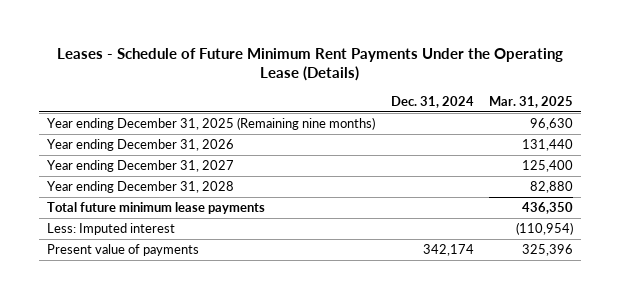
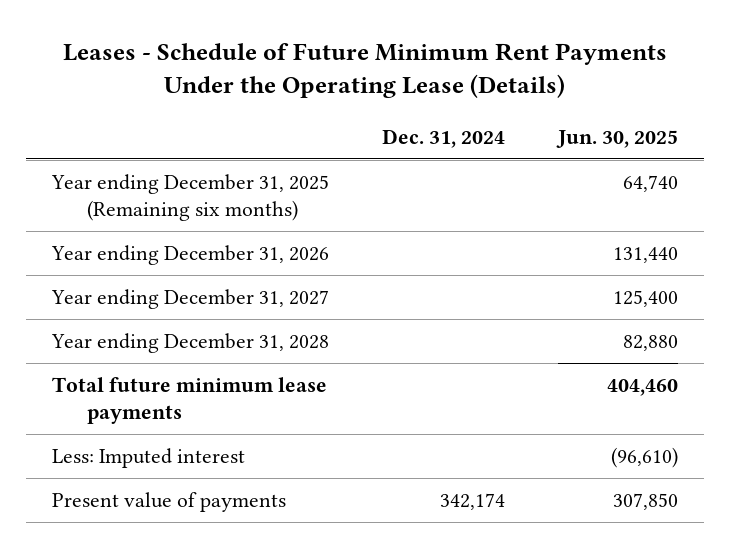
- | Dec. 31, 2024 | Mar. 31, 2025
+ | Dec. 31, 2024 | Jun. 30, 2025
- Year ending December 31, 2025 (Remaining nine months) | | 96,630
+ Year ending December 31, 2025 (Remaining six months) | | 64,740

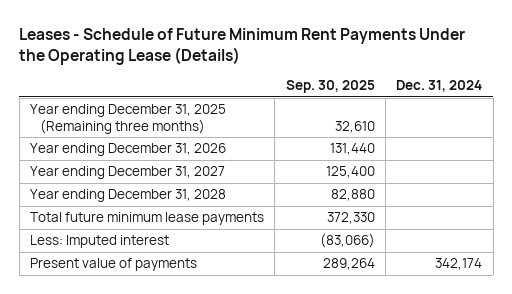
- | Dec. 31, 2024 | Jun. 30, 2025
+ | Sep. 30, 2025 | Dec. 31, 2024
- Year ending December 31, 2025 (Remaining six months) | | 64,740
+ Year ending December 31, 2025 (Remaining three months) | 32,610 |

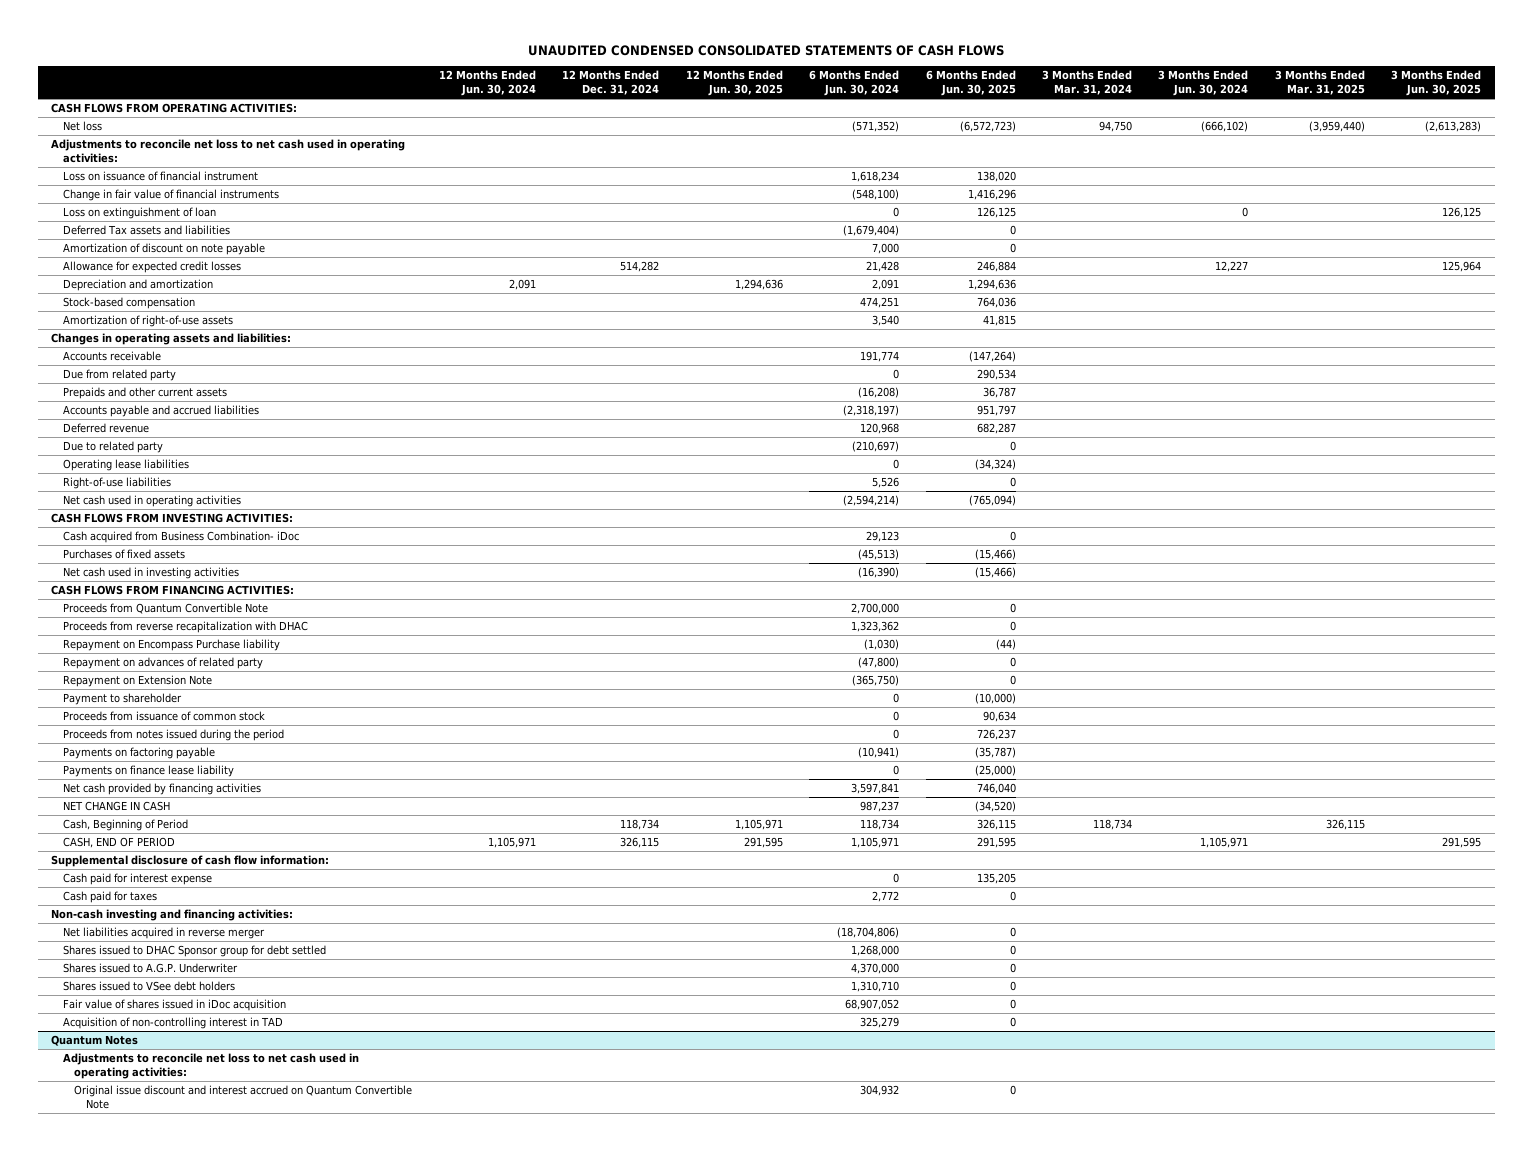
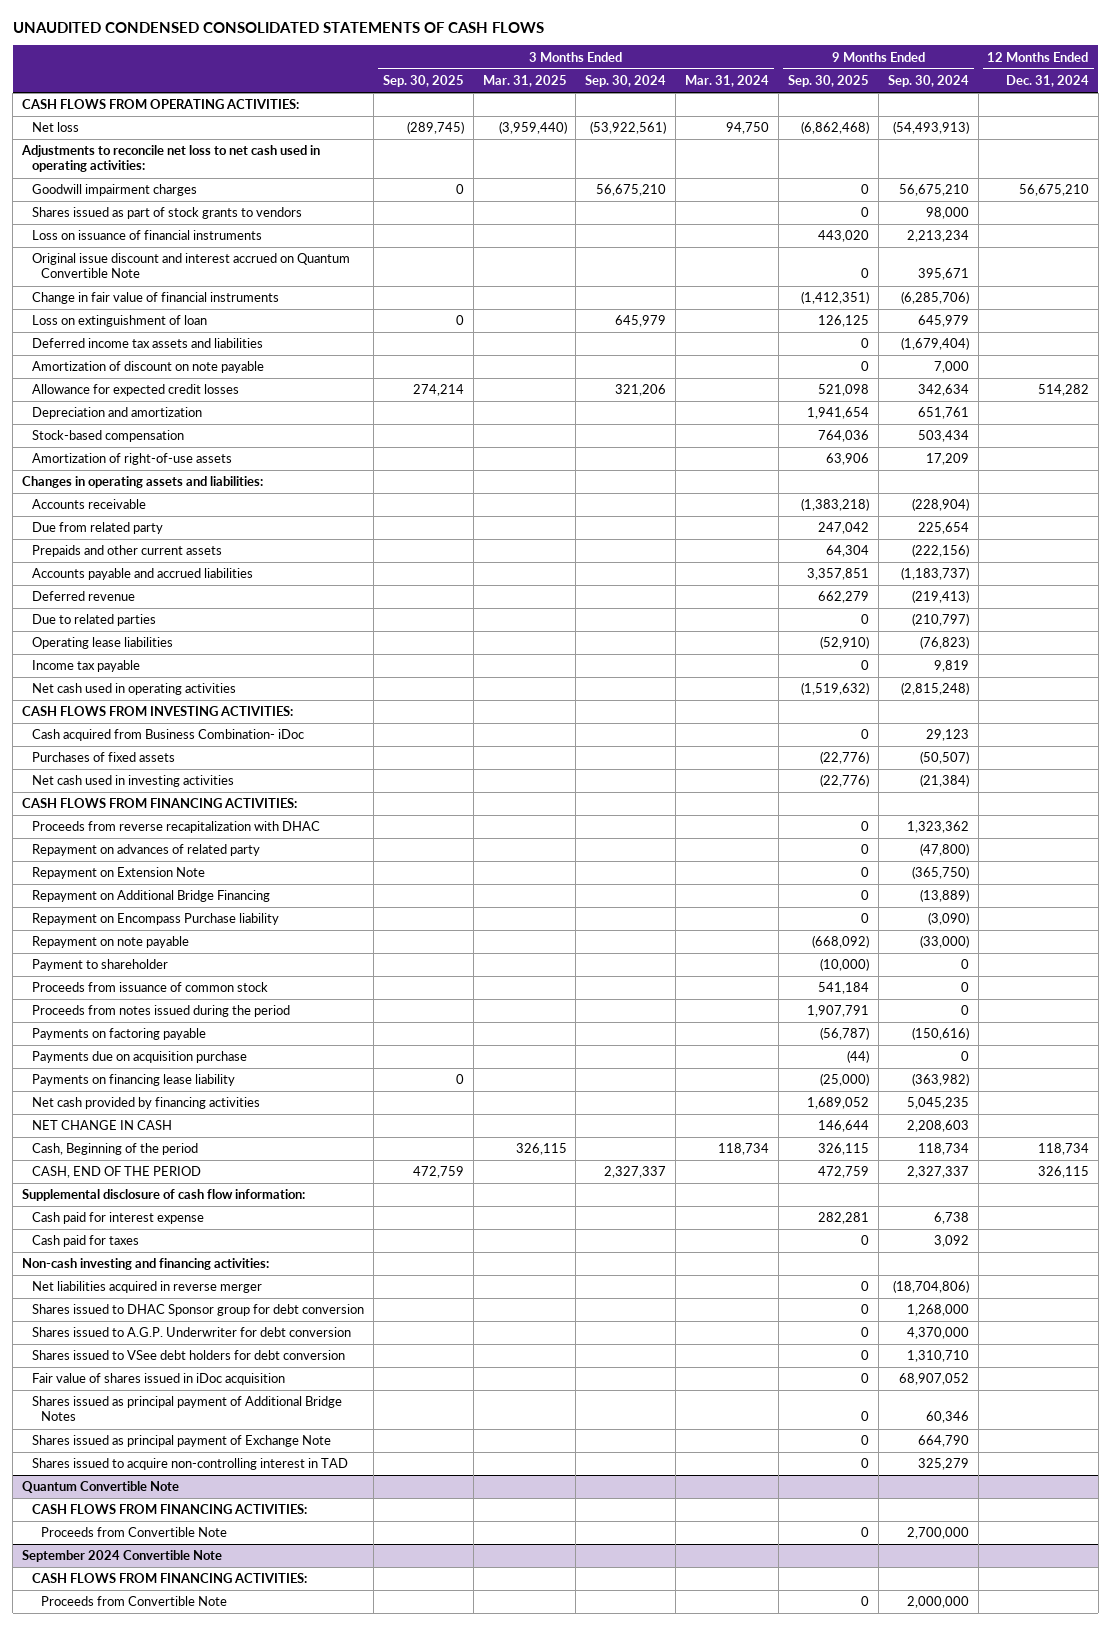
- | 12 Months Ended Jun. 30, 2024 | 12 Months Ended Dec. 31, 2024 | 12 Months Ended Jun. 30, 2025 | 6 Months Ended Jun. 30, 2024 | 6 Months Ended Jun. 30, 2025 | 3 Months Ended Mar. 31, 2024 | 3 Months Ended Jun. 30, 2024 | 3 Months Ended Mar. 31, 2025 | 3 Months Ended Jun. 30, 2025
+ | 3 Months Ended Sep. 30, 2025 | 3 Months Ended Mar. 31, 2025 | 3 Months Ended Sep. 30, 2024 | 3 Months Ended Mar. 31, 2024 | 9 Months Ended Sep. 30, 2025 | 9 Months Ended Sep. 30, 2024 | 12 Months Ended Dec. 31, 2024
- Loss on issuance of financial instrument | | | | 1,618,234 | 138,020 | | | |
+ Goodwill impairment charges | 0 | | 56,675,210 | | 0 | 56,675,210 | 56,675,210
+ Shares issued as part of stock grants to vendors | | | | | 0 | 98,000 |
+ Loss on issuance of financial instruments | | | | | 443,020 | 2,213,234 |
+ Original issue discount and interest accrued on Quantum Convertible Note | | | | | 0 | 395,671 |
- Deferred Tax assets and liabilities | | | | (1,679,404) | 0 | | | |
+ Deferred income tax assets and liabilities | | | | | 0 | (1,679,404) |
- Due to related party | | | | (210,697) | 0 | | | |
+ Due to related parties | | | | | 0 | (210,797) |
- Right-of-use liabilities | | | | 5,526 | 0 | | | |
+ Income tax payable | | | | | 0 | 9,819 |
- Proceeds from Quantum Convertible Note | | | | 2,700,000 | 0 | | | |
+ Repayment on Additional Bridge Financing | | | | | 0 | (13,889) |
moved down: Repayment on Encompass Purchase liability | | | | | 0 | (3,090) |
+ Repayment on note payable | | | | | (668,092) | (33,000) |
- Payments on finance lease liability | | | | 0 | (25,000) | | | |
+ Payments due on acquisition purchase | | | | | (44) | 0 |
+ Payments on financing lease liability | 0 | | | | (25,000) | (363,982) |
- Cash, Beginning of Period | | 118,734 | 1,105,971 | 118,734 | 326,115 | 118,734 | | 326,115 |
- CASH, END OF PERIOD | 1,105,971 | 326,115 | 291,595 | 1,105,971 | 291,595 | | 1,105,971 | | 291,595
+ Cash, Beginning of the period | | 326,115 | | 118,734 | 326,115 | 118,734 | 118,734
+ CASH, END OF THE PERIOD | 472,759 | | 2,327,337 | | 472,759 | 2,327,337 | 326,115
- Shares issued to DHAC Sponsor group for debt settled | | | | 1,268,000 | 0 | | | |
- Shares issued to A.G.P. Underwriter | | | | 4,370,000 | 0 | | | |
- Shares issued to VSee debt holders | | | | 1,310,710 | 0 | | | |
+ Shares issued to DHAC Sponsor group for debt conversion | | | | | 0 | 1,268,000 |
+ Shares issued to A.G.P. Underwriter for debt conversion | | | | | 0 | 4,370,000 |
+ Shares issued to VSee debt holders for debt conversion | | | | | 0 | 1,310,710 |
- Acquisition of non-controlling interest in TAD | | | | 325,279 | 0 | | | |
- Quantum Notes
- Adjustments to reconcile net loss to net cash used in operating activities:
- Original issue discount and interest accrued on Quantum Convertible Note | | | | 304,932 | 0 | | | |
+ Shares issued as principal payment of Additional Bridge Notes | | | | | 0 | 60,346 |
+ Shares issued as principal payment of Exchange Note | | | | | 0 | 664,790 |
+ Shares issued to acquire non-controlling interest in TAD | | | | | 0 | 325,279 |
+ Quantum Convertible Note
+ CASH FLOWS FROM FINANCING ACTIVITIES:
+ Proceeds from Convertible Note | | | | | 0 | 2,700,000 |
+ September 2024 Convertible Note
+ CASH FLOWS FROM FINANCING ACTIVITIES:
+ Proceeds from Convertible Note | | | | | 0 | 2,000,000 |

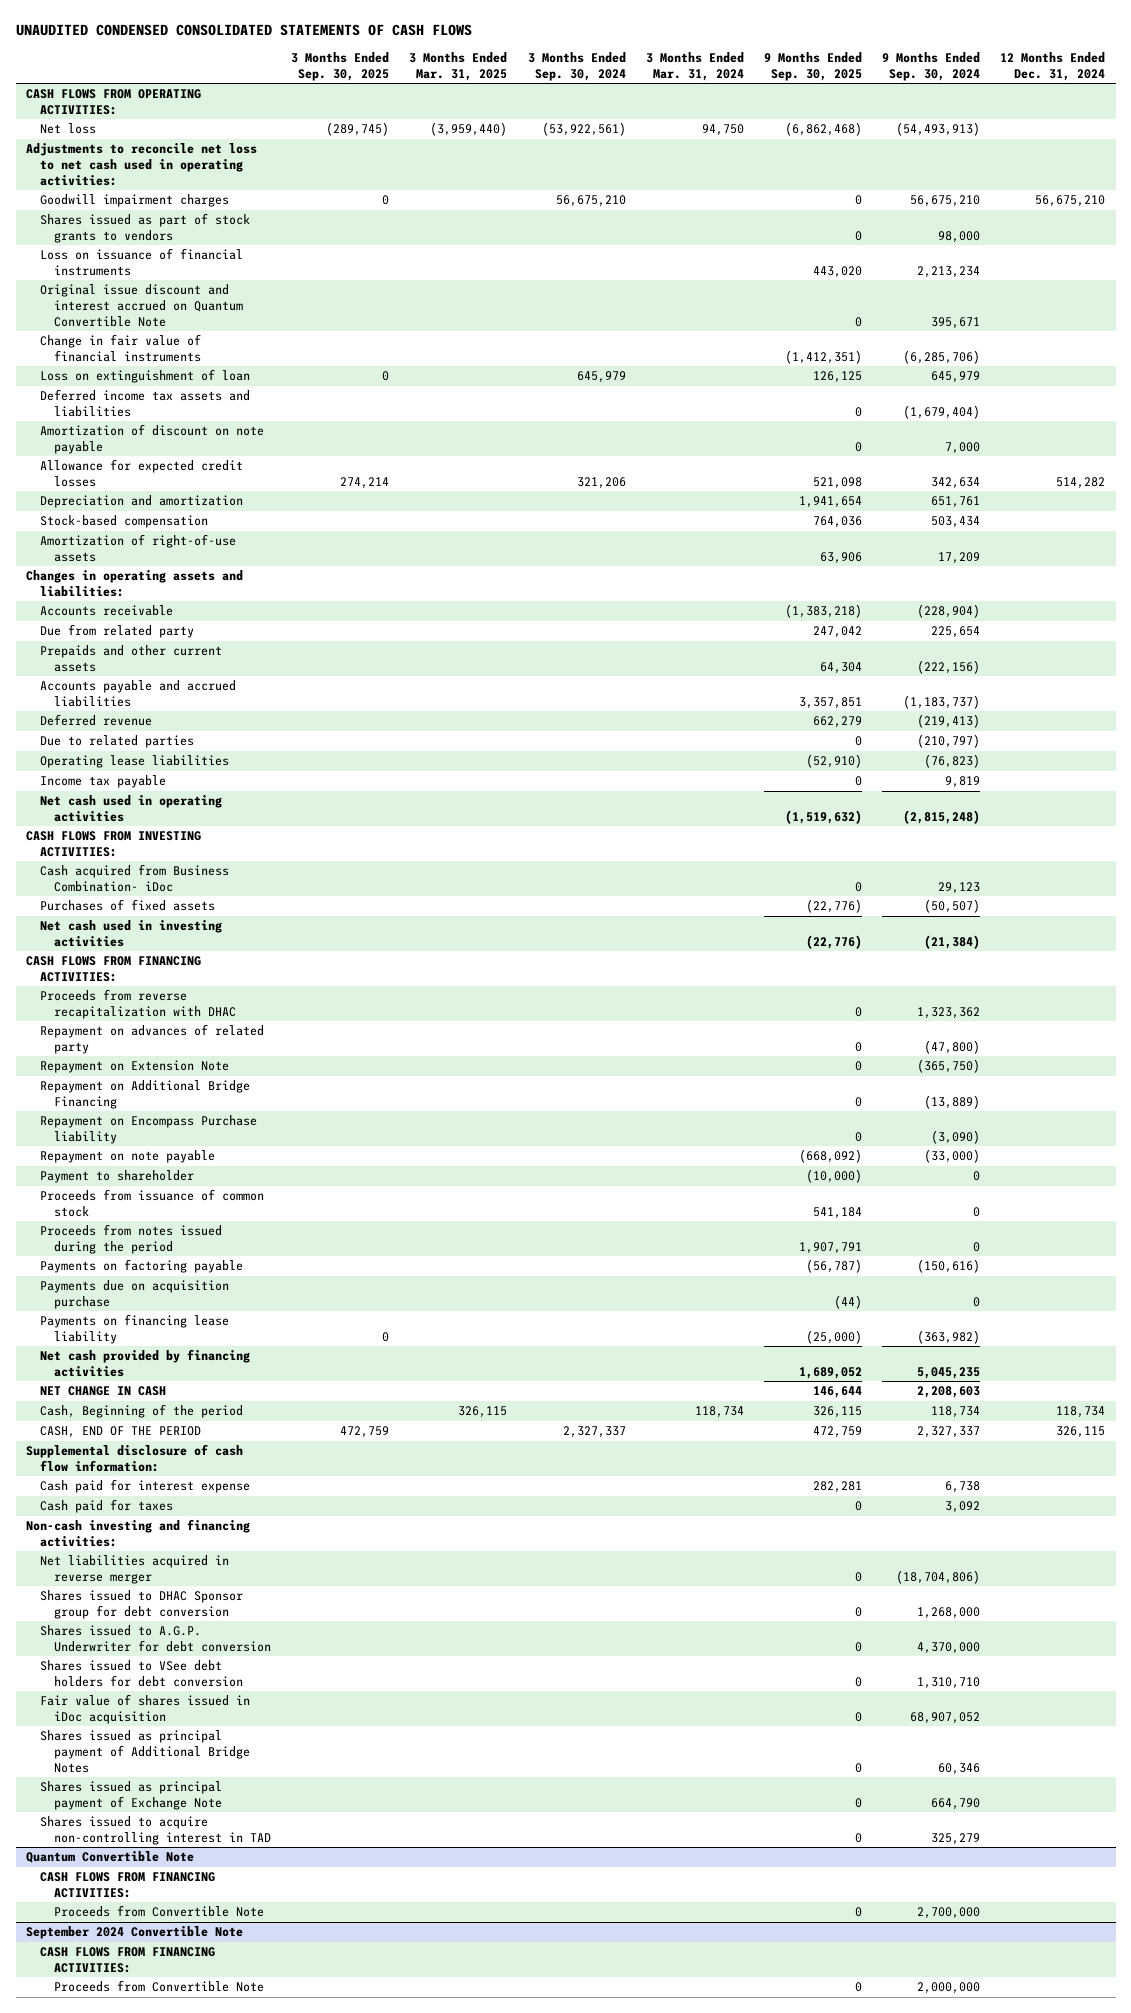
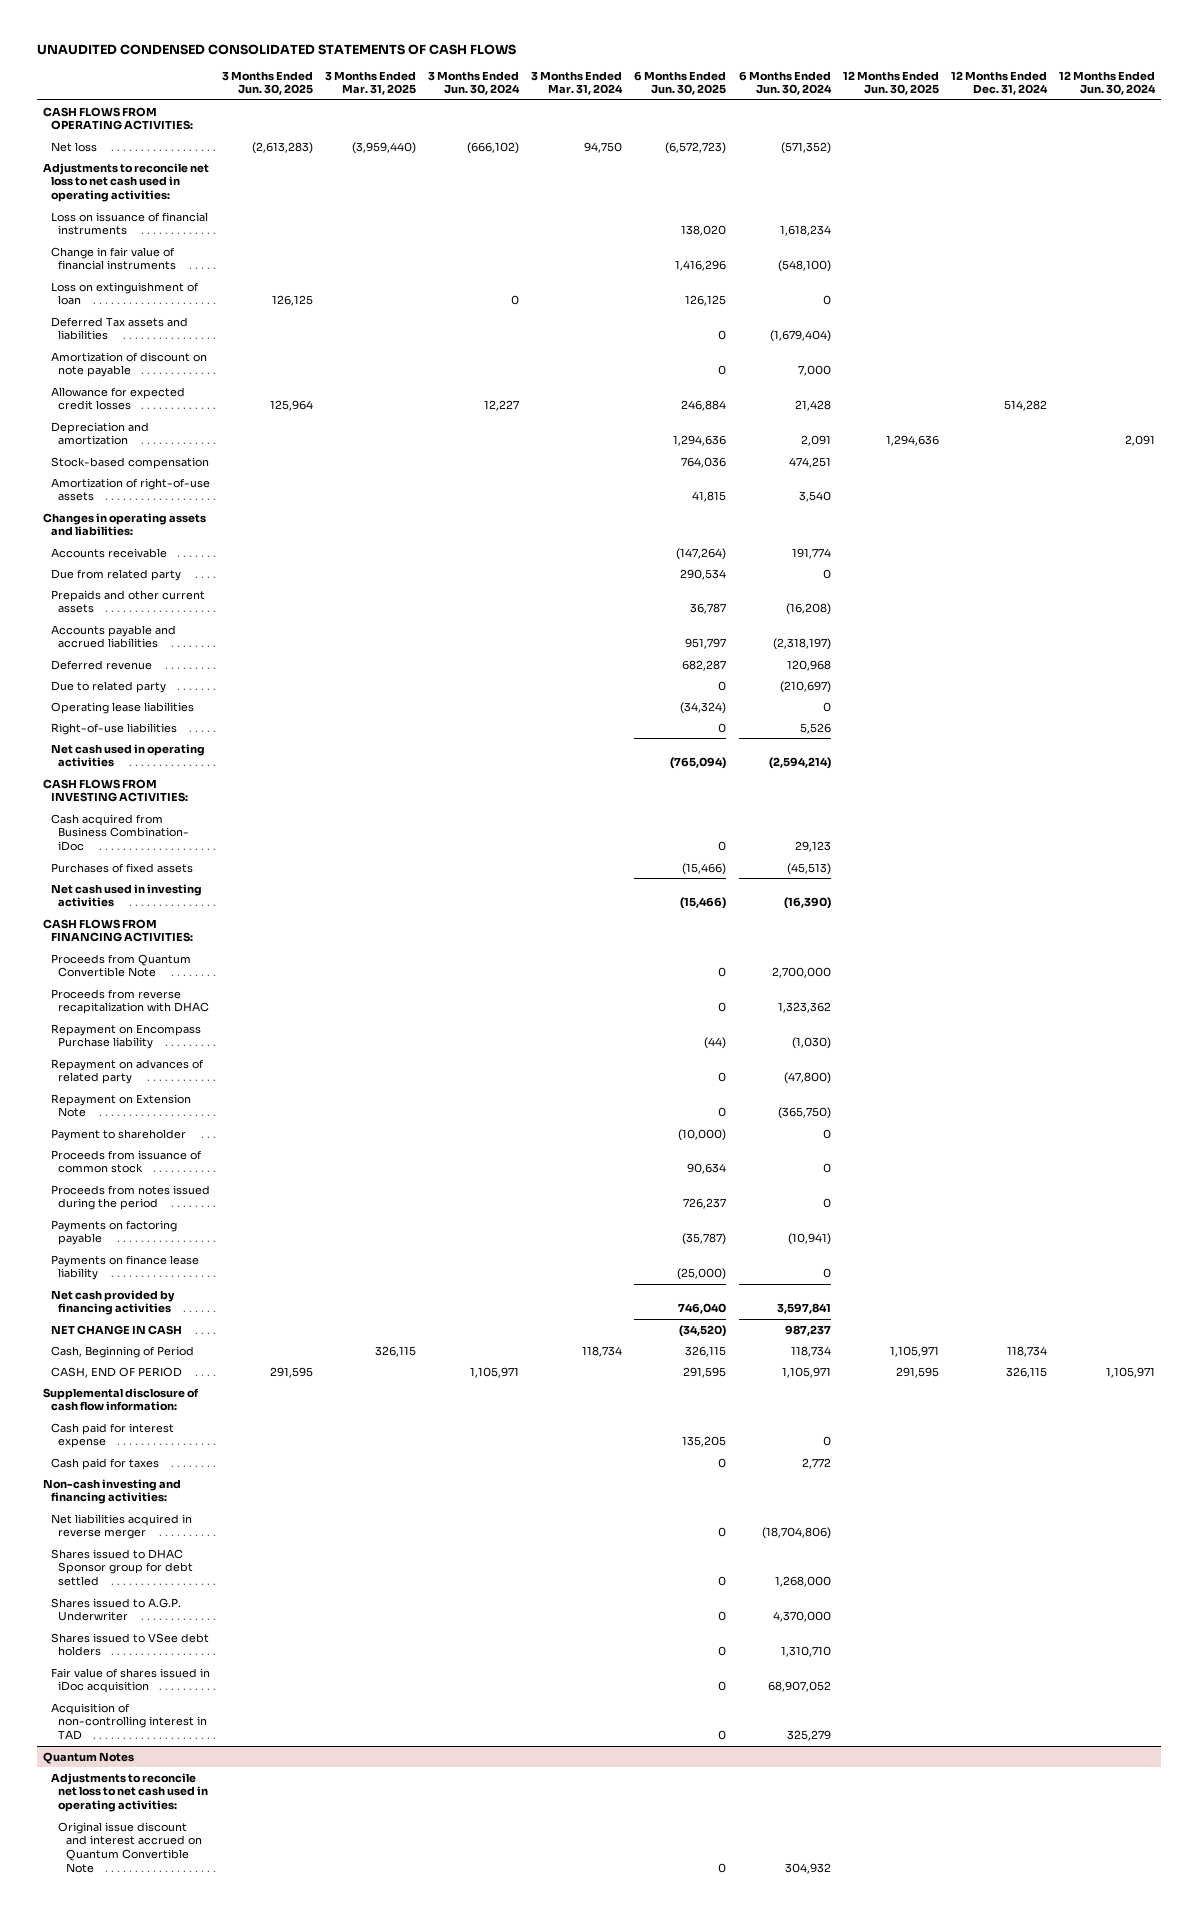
- | 3 Months Ended Sep. 30, 2025 | 3 Months Ended Mar. 31, 2025 | 3 Months Ended Sep. 30, 2024 | 3 Months Ended Mar. 31, 2024 | 9 Months Ended Sep. 30, 2025 | 9 Months Ended Sep. 30, 2024 | 12 Months Ended Dec. 31, 2024
+ | 3 Months Ended Jun. 30, 2025 | 3 Months Ended Mar. 31, 2025 | 3 Months Ended Jun. 30, 2024 | 3 Months Ended Mar. 31, 2024 | 6 Months Ended Jun. 30, 2025 | 6 Months Ended Jun. 30, 2024 | 12 Months Ended Jun. 30, 2025 | 12 Months Ended Dec. 31, 2024 | 12 Months Ended Jun. 30, 2024
- Goodwill impairment charges | 0 | | 56,675,210 | | 0 | 56,675,210 | 56,675,210
- Shares issued as part of stock grants to vendors | | | | | 0 | 98,000 |
- Original issue discount and interest accrued on Quantum Convertible Note | | | | | 0 | 395,671 |
- Deferred income tax assets and liabilities | | | | | 0 | (1,679,404) |
+ Deferred Tax assets and liabilities | | | | | 0 | (1,679,404) | | |
- Due to related parties | | | | | 0 | (210,797) |
+ Due to related party | | | | | 0 | (210,697) | | |
- Income tax payable | | | | | 0 | 9,819 |
+ Right-of-use liabilities | | | | | 0 | 5,526 | | |
+ Proceeds from Quantum Convertible Note | | | | | 0 | 2,700,000 | | |
moved up: Repayment on Encompass Purchase liability | | | | | (44) | (1,030) | | |
- Repayment on Additional Bridge Financing | | | | | 0 | (13,889) |
- Repayment on note payable | | | | | (668,092) | (33,000) |
- Payments due on acquisition purchase | | | | | (44) | 0 |
- Payments on financing lease liability | 0 | | | | (25,000) | (363,982) |
+ Payments on finance lease liability | | | | | (25,000) | 0 | | |
- Cash, Beginning of the period | | 326,115 | | 118,734 | 326,115 | 118,734 | 118,734
- CASH, END OF THE PERIOD | 472,759 | | 2,327,337 | | 472,759 | 2,327,337 | 326,115
+ Cash, Beginning of Period | | 326,115 | | 118,734 | 326,115 | 118,734 | 1,105,971 | 118,734 |
+ CASH, END OF PERIOD | 291,595 | | 1,105,971 | | 291,595 | 1,105,971 | 291,595 | 326,115 | 1,105,971
- Shares issued to DHAC Sponsor group for debt conversion | | | | | 0 | 1,268,000 |
- Shares issued to A.G.P. Underwriter for debt conversion | | | | | 0 | 4,370,000 |
- Shares issued to VSee debt holders for debt conversion | | | | | 0 | 1,310,710 |
+ Shares issued to DHAC Sponsor group for debt settled | | | | | 0 | 1,268,000 | | |
+ Shares issued to A.G.P. Underwriter | | | | | 0 | 4,370,000 | | |
+ Shares issued to VSee debt holders | | | | | 0 | 1,310,710 | | |
- Shares issued as principal payment of Additional Bridge Notes | | | | | 0 | 60,346 |
- Shares issued as principal payment of Exchange Note | | | | | 0 | 664,790 |
- Shares issued to acquire non-controlling interest in TAD | | | | | 0 | 325,279 |
- Quantum Convertible Note
- CASH FLOWS FROM FINANCING ACTIVITIES:
- Proceeds from Convertible Note | | | | | 0 | 2,700,000 |
- September 2024 Convertible Note
- CASH FLOWS FROM FINANCING ACTIVITIES:
- Proceeds from Convertible Note | | | | | 0 | 2,000,000 |
+ Acquisition of non-controlling interest in TAD | | | | | 0 | 325,279 | | |
+ Quantum Notes
+ Adjustments to reconcile net loss to net cash used in operating activities:
+ Original issue discount and interest accrued on Quantum Convertible Note | | | | | 0 | 304,932 | | |

